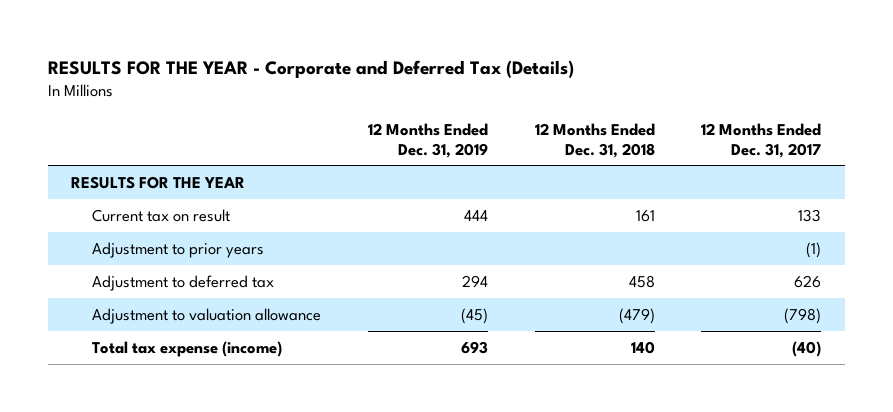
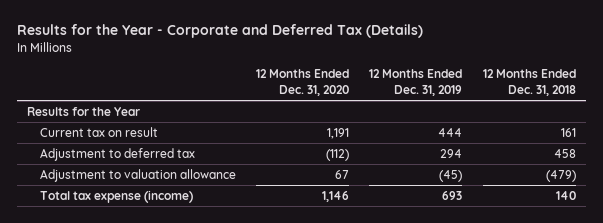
- RESULTS FOR THE YEAR - Corporate and Deferred Tax (Details)
+ Results for the Year - Corporate and Deferred Tax (Details)
- | 12 Months Ended Dec. 31, 2019 | 12 Months Ended Dec. 31, 2018 | 12 Months Ended Dec. 31, 2017
+ | 12 Months Ended Dec. 31, 2020 | 12 Months Ended Dec. 31, 2019 | 12 Months Ended Dec. 31, 2018
- RESULTS FOR THE YEAR
+ Results for the Year
- Adjustment to prior years | | | (1)

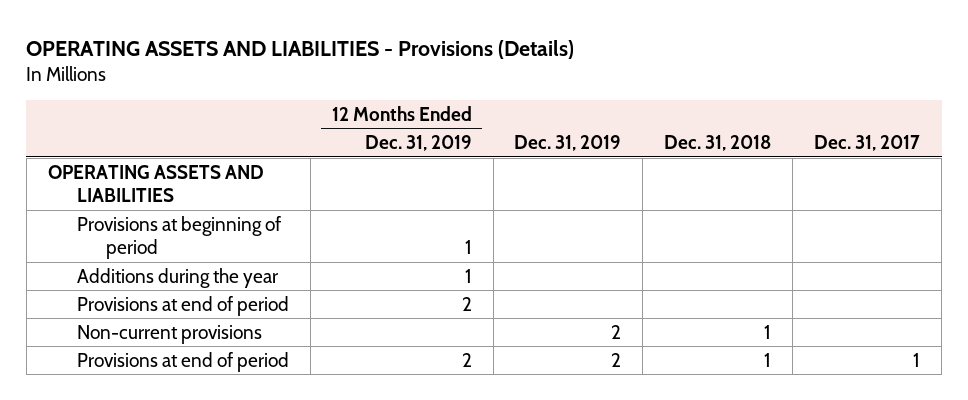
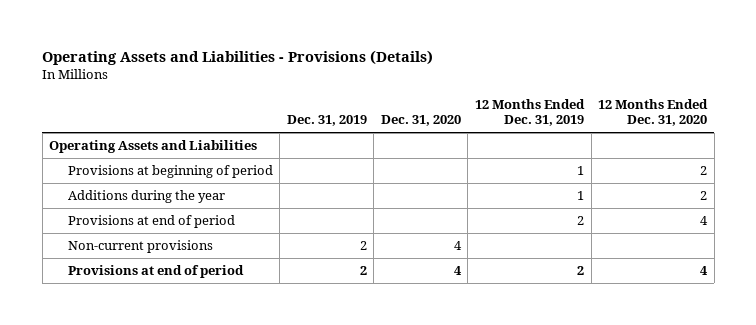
- OPERATING ASSETS AND LIABILITIES - Provisions (Details)
+ Operating Assets and Liabilities - Provisions (Details)
- | 12 Months Ended Dec. 31, 2019 | Dec. 31, 2019 | Dec. 31, 2018 | Dec. 31, 2017
+ | Dec. 31, 2019 | Dec. 31, 2020 | 12 Months Ended Dec. 31, 2019 | 12 Months Ended Dec. 31, 2020
- OPERATING ASSETS AND LIABILITIES
+ Operating Assets and Liabilities

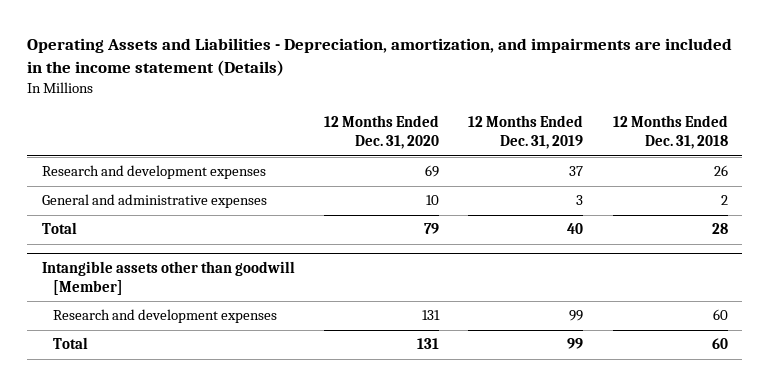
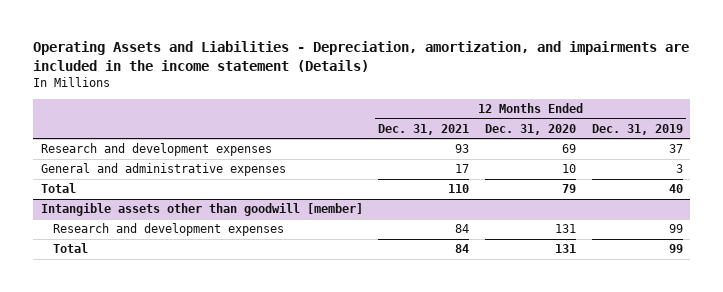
- | 12 Months Ended Dec. 31, 2020 | 12 Months Ended Dec. 31, 2019 | 12 Months Ended Dec. 31, 2018
+ | 12 Months Ended Dec. 31, 2021 | 12 Months Ended Dec. 31, 2020 | 12 Months Ended Dec. 31, 2019
- Intangible assets other than goodwill [Member]
+ Intangible assets other than goodwill [member]

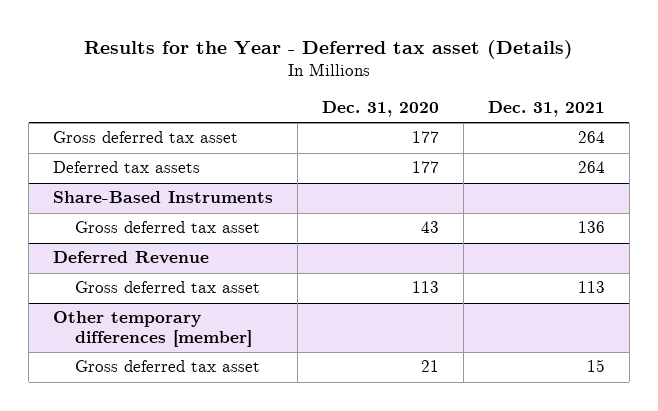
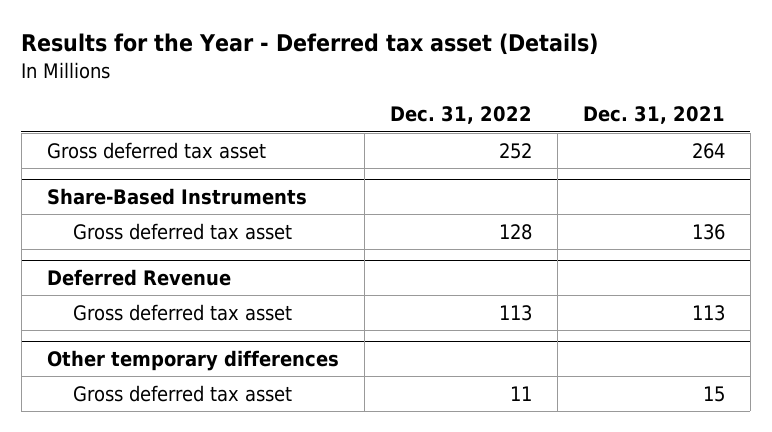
- | Dec. 31, 2020 | Dec. 31, 2021
+ | Dec. 31, 2022 | Dec. 31, 2021
- Deferred tax assets | 177 | 264
- Other temporary differences [member]
+ Other temporary differences

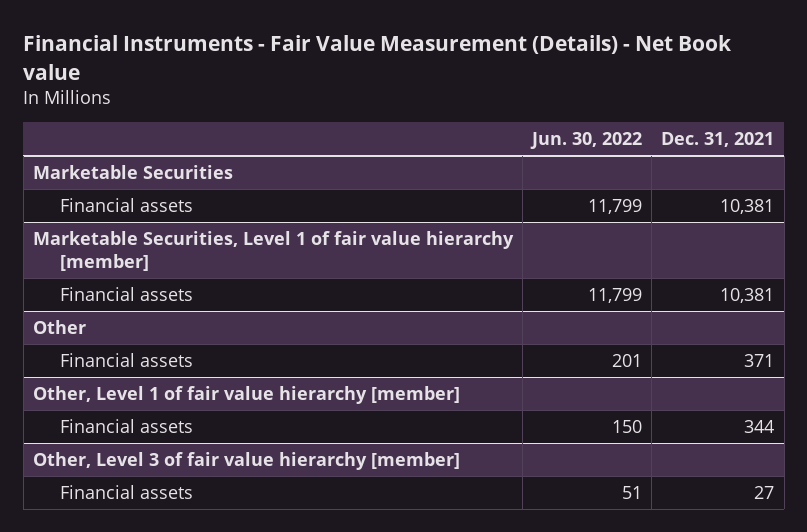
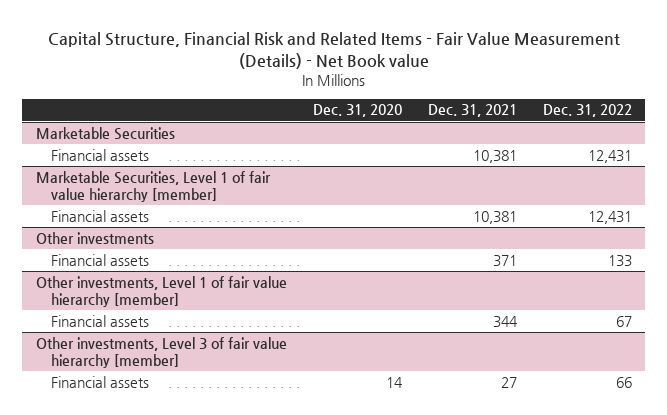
- Financial Instruments - Fair Value Measurement (Details) - Net Book value
+ Capital Structure, Financial Risk and Related Items - Fair Value Measurement (Details) - Net Book value
- | Jun. 30, 2022 | Dec. 31, 2021
+ | Dec. 31, 2020 | Dec. 31, 2021 | Dec. 31, 2022
- Other
+ Other investments
- Other, Level 1 of fair value hierarchy [member]
+ Other investments, Level 1 of fair value hierarchy [member]
- Other, Level 3 of fair value hierarchy [member]
+ Other investments, Level 3 of fair value hierarchy [member]

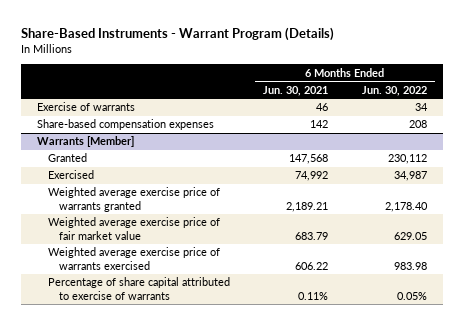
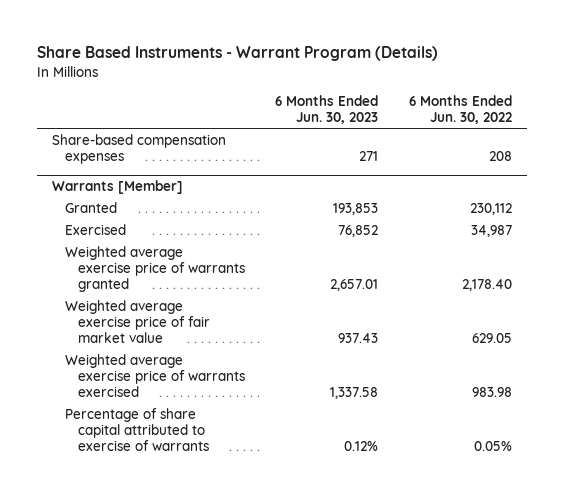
- Share-Based Instruments - Warrant Program (Details)
+ Share Based Instruments - Warrant Program (Details)
- | 6 Months Ended Jun. 30, 2021 | 6 Months Ended Jun. 30, 2022
+ | 6 Months Ended Jun. 30, 2023 | 6 Months Ended Jun. 30, 2022
- Exercise of warrants | 46 | 34

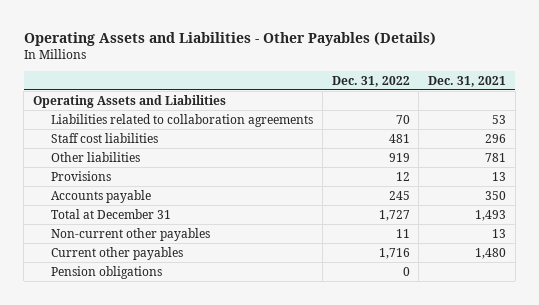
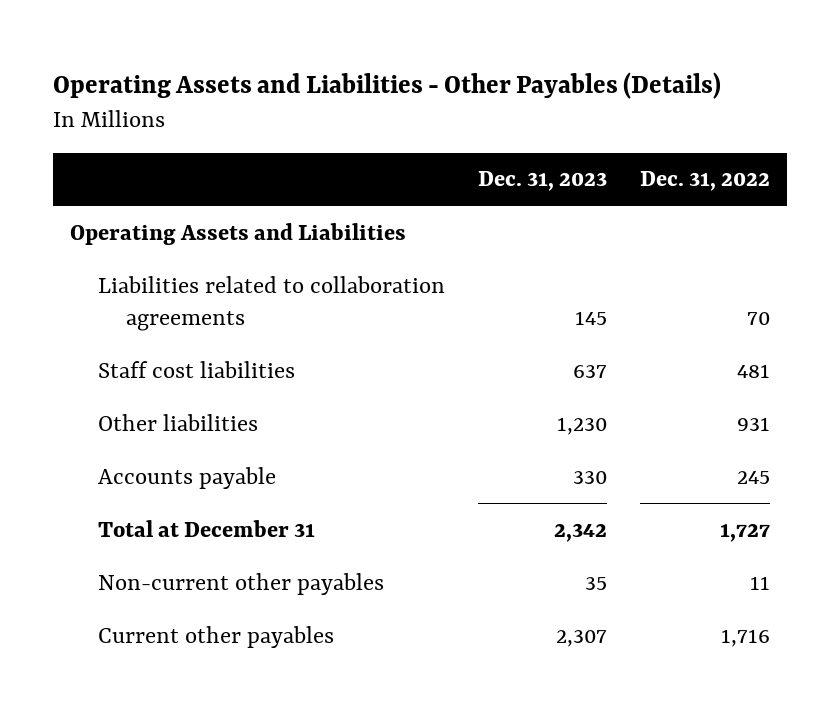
- | Dec. 31, 2022 | Dec. 31, 2021
+ | Dec. 31, 2023 | Dec. 31, 2022
- Other liabilities | 919 | 781
- Provisions | 12 | 13
+ Other liabilities | 1,230 | 931
- Pension obligations | 0 |

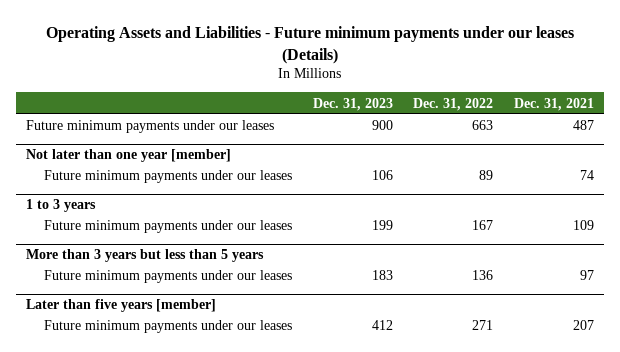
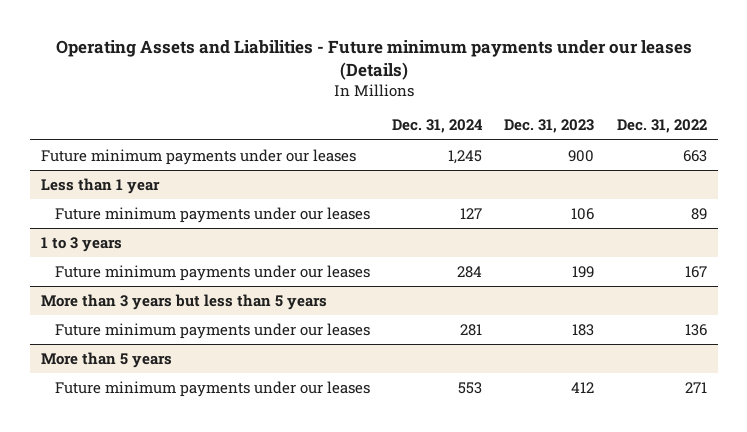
- | Dec. 31, 2023 | Dec. 31, 2022 | Dec. 31, 2021
+ | Dec. 31, 2024 | Dec. 31, 2023 | Dec. 31, 2022
- Not later than one year [member]
+ Less than 1 year
- Later than five years [member]
+ More than 5 years

